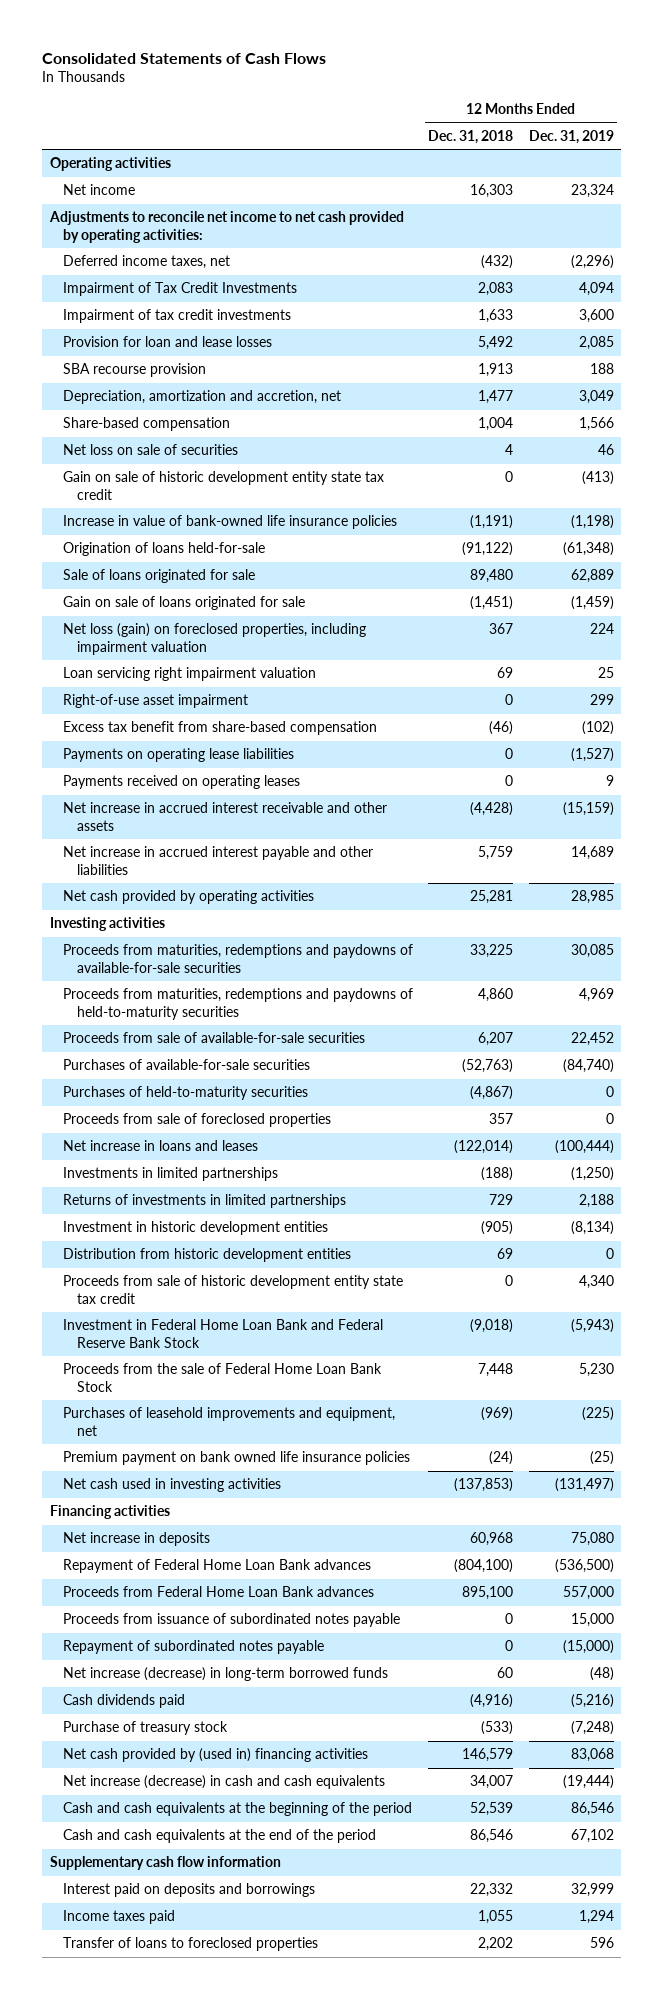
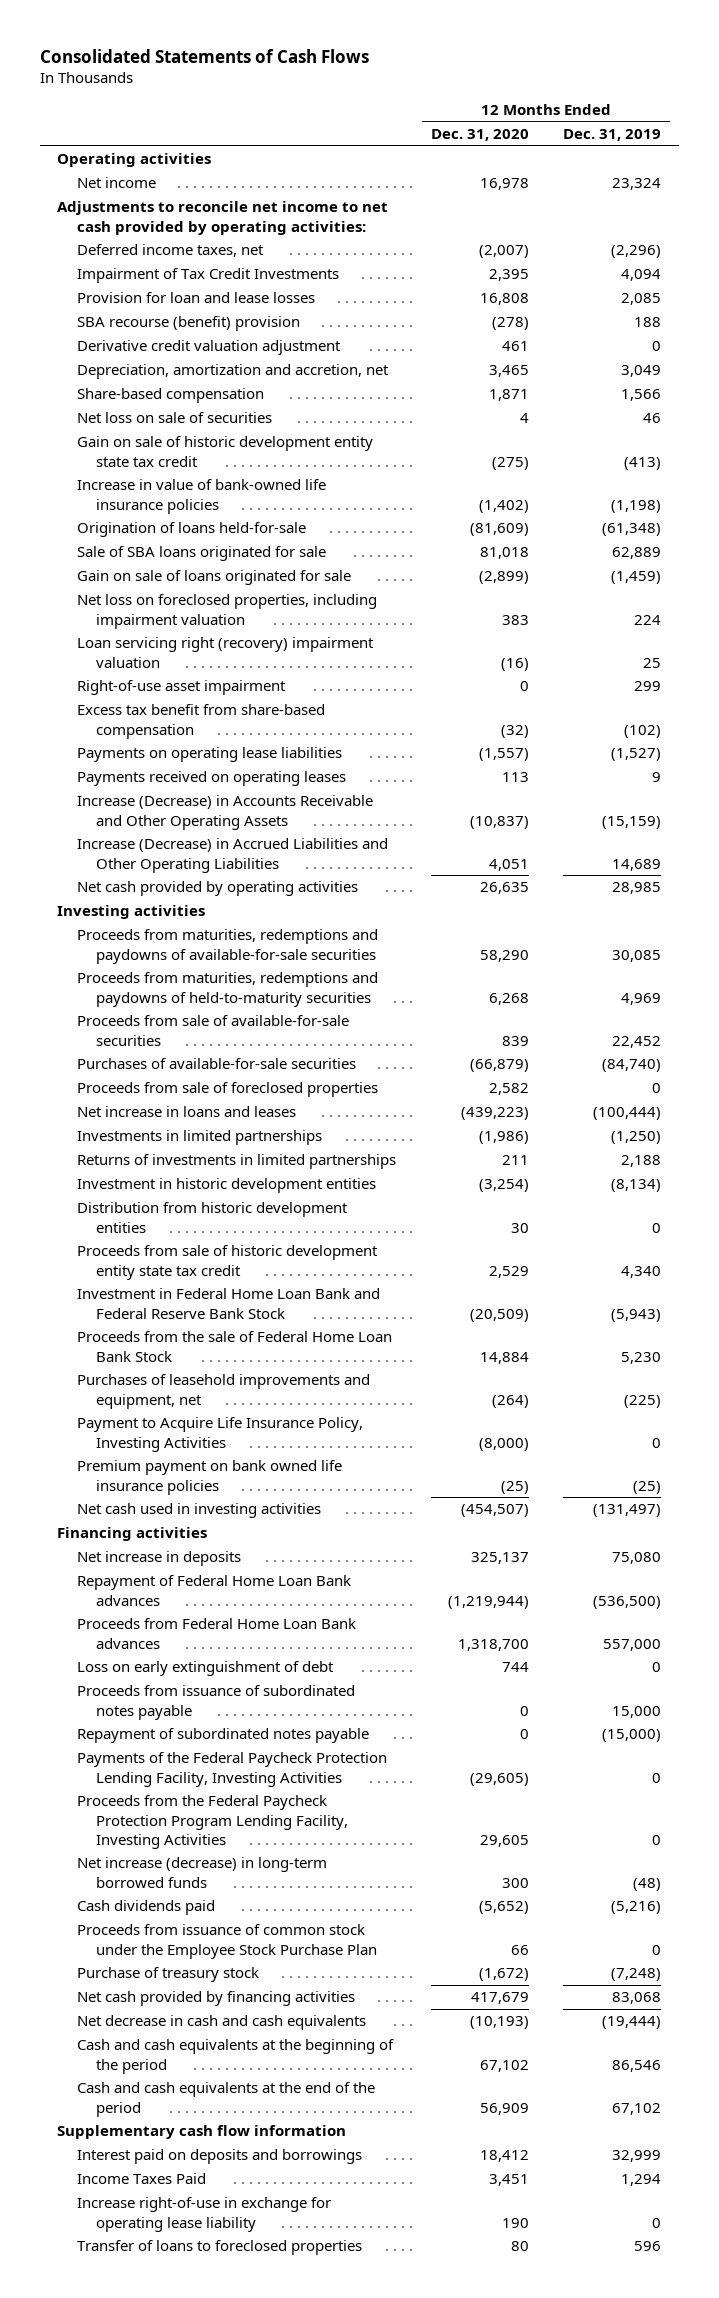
- | 12 Months Ended Dec. 31, 2018 | 12 Months Ended Dec. 31, 2019
+ | 12 Months Ended Dec. 31, 2020 | 12 Months Ended Dec. 31, 2019
- Impairment of tax credit investments | 1,633 | 3,600
- SBA recourse provision | 1,913 | 188
+ SBA recourse (benefit) provision | (278) | 188
+ Derivative credit valuation adjustment | 461 | 0
- Sale of loans originated for sale | 89,480 | 62,889
+ Sale of SBA loans originated for sale | 81,018 | 62,889
- Net loss (gain) on foreclosed properties, including impairment valuation | 367 | 224
- Loan servicing right impairment valuation | 69 | 25
+ Net loss on foreclosed properties, including impairment valuation | 383 | 224
+ Loan servicing right (recovery) impairment valuation | (16) | 25
- Net increase in accrued interest receivable and other assets | (4,428) | (15,159)
- Net increase in accrued interest payable and other liabilities | 5,759 | 14,689
+ Increase (Decrease) in Accounts Receivable and Other Operating Assets | (10,837) | (15,159)
+ Increase (Decrease) in Accrued Liabilities and Other Operating Liabilities | 4,051 | 14,689
- Purchases of held-to-maturity securities | (4,867) | 0
+ Payment to Acquire Life Insurance Policy, Investing Activities | (8,000) | 0
+ Loss on early extinguishment of debt | 744 | 0
+ Payments of the Federal Paycheck Protection Lending Facility, Investing Activities | (29,605) | 0
+ Proceeds from the Federal Paycheck Protection Program Lending Facility, Investing Activities | 29,605 | 0
+ Proceeds from issuance of common stock under the Employee Stock Purchase Plan | 66 | 0
- Net cash provided by (used in) financing activities | 146,579 | 83,068
- Net increase (decrease) in cash and cash equivalents | 34,007 | (19,444)
+ Net cash provided by financing activities | 417,679 | 83,068
+ Net decrease in cash and cash equivalents | (10,193) | (19,444)
- Income taxes paid | 1,055 | 1,294
+ Income Taxes Paid | 3,451 | 1,294
+ Increase right-of-use in exchange for operating lease liability | 190 | 0

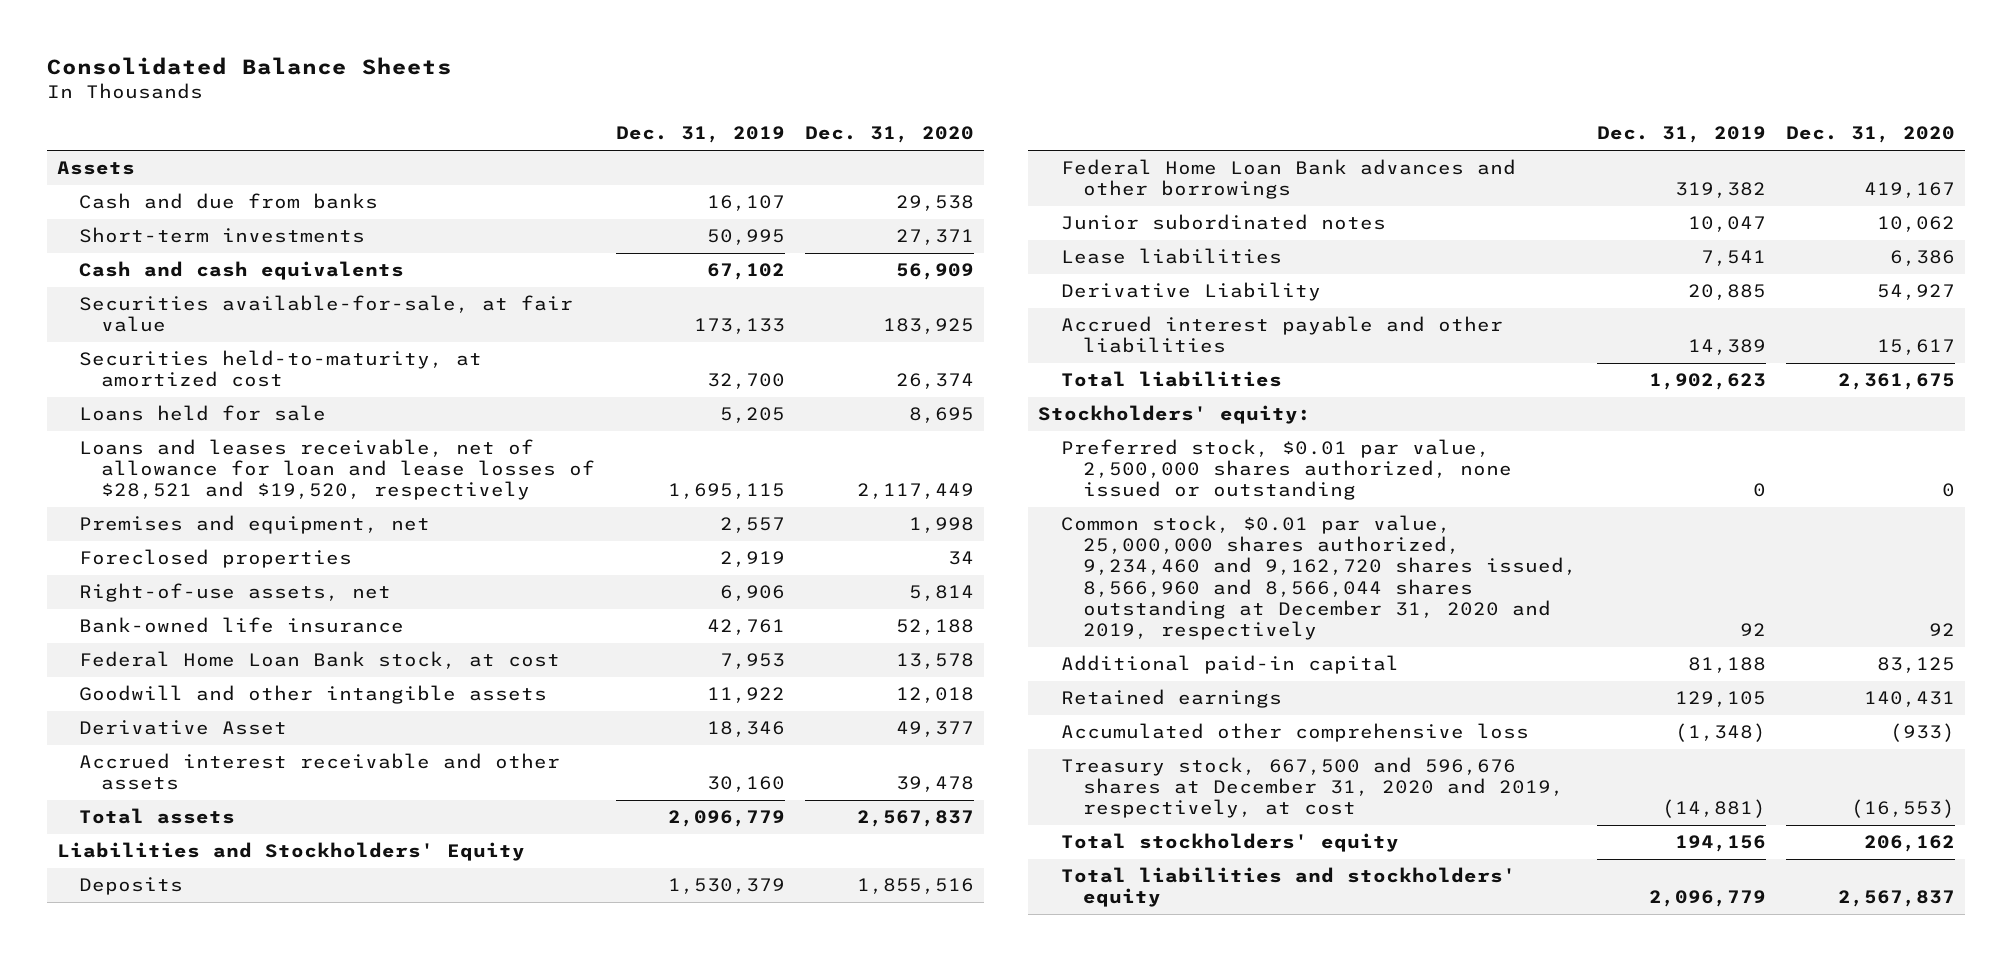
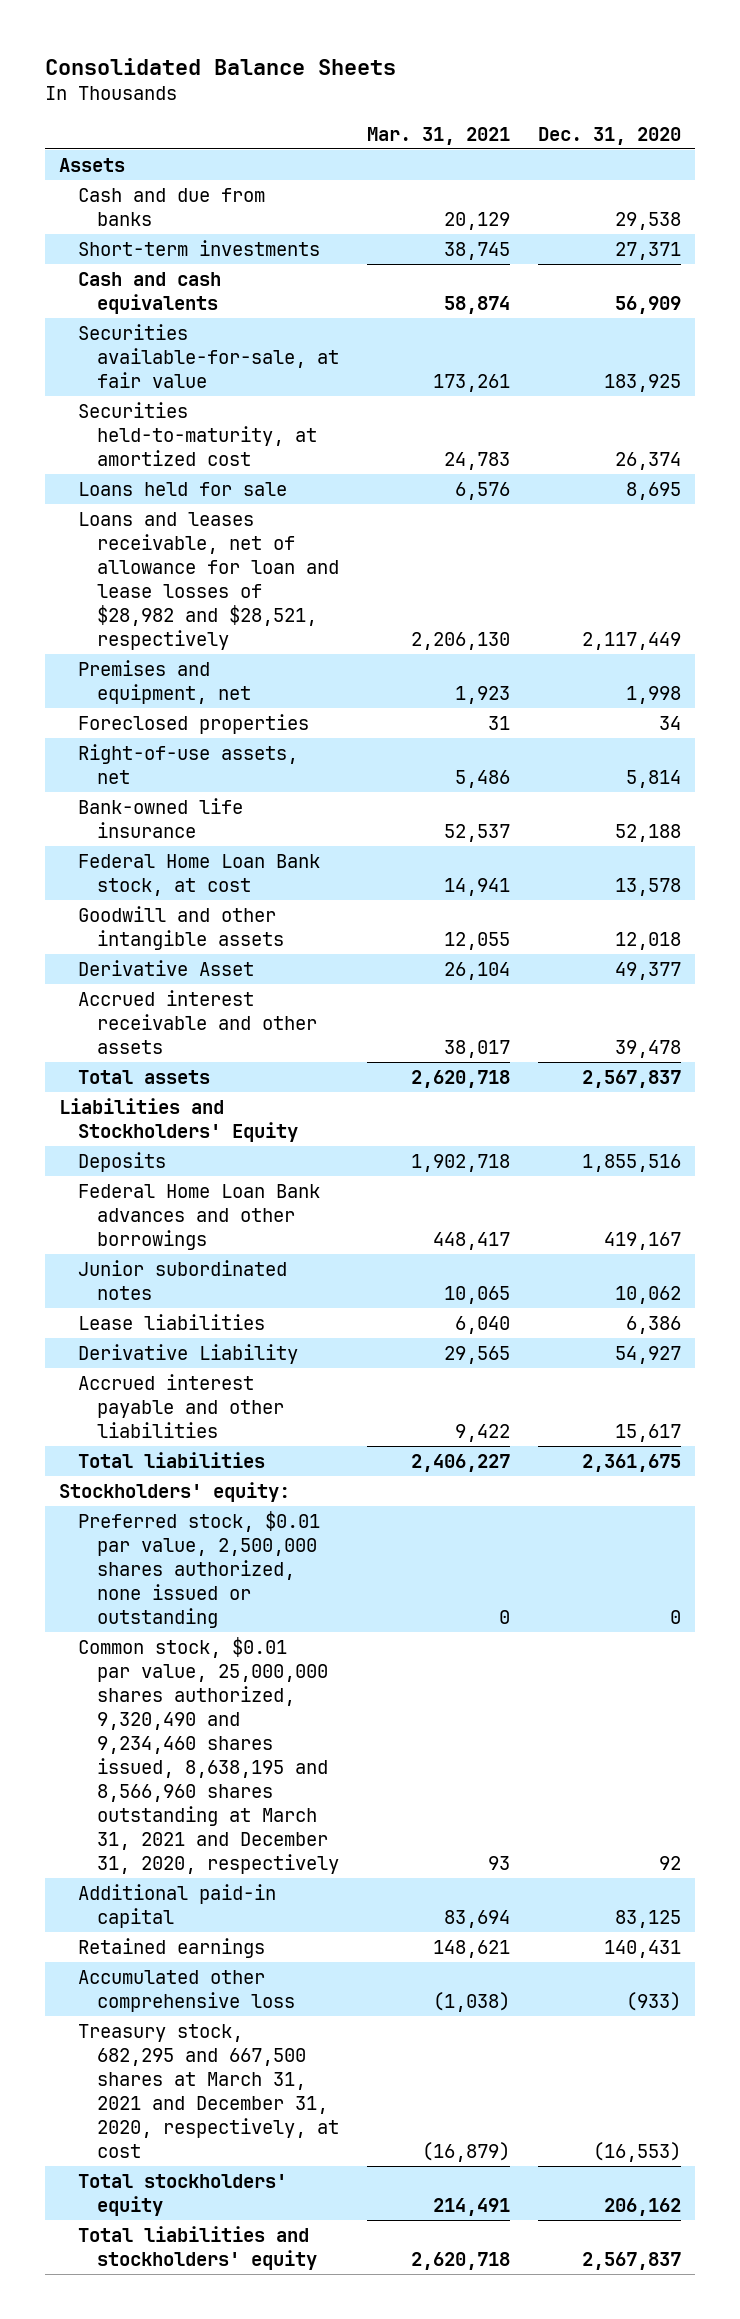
- | Dec. 31, 2019 | Dec. 31, 2020
+ | Mar. 31, 2021 | Dec. 31, 2020
- Loans and leases receivable, net of allowance for loan and lease losses of $28,521 and $19,520, respectively | 1,695,115 | 2,117,449
+ Loans and leases receivable, net of allowance for loan and lease losses of $28,982 and $28,521, respectively | 2,206,130 | 2,117,449
- Common stock, $0.01 par value, 25,000,000 shares authorized, 9,234,460 and 9,162,720 shares issued, 8,566,960 and 8,566,044 shares outstanding at December 31, 2020 and 2019, respectively | 92 | 92
+ Common stock, $0.01 par value, 25,000,000 shares authorized, 9,320,490 and 9,234,460 shares issued, 8,638,195 and 8,566,960 shares outstanding at March 31, 2021 and December 31, 2020, respectively | 93 | 92
- Treasury stock, 667,500 and 596,676 shares at December 31, 2020 and 2019, respectively, at cost | (14,881) | (16,553)
+ Treasury stock, 682,295 and 667,500 shares at March 31, 2021 and December 31, 2020, respectively, at cost | (16,879) | (16,553)

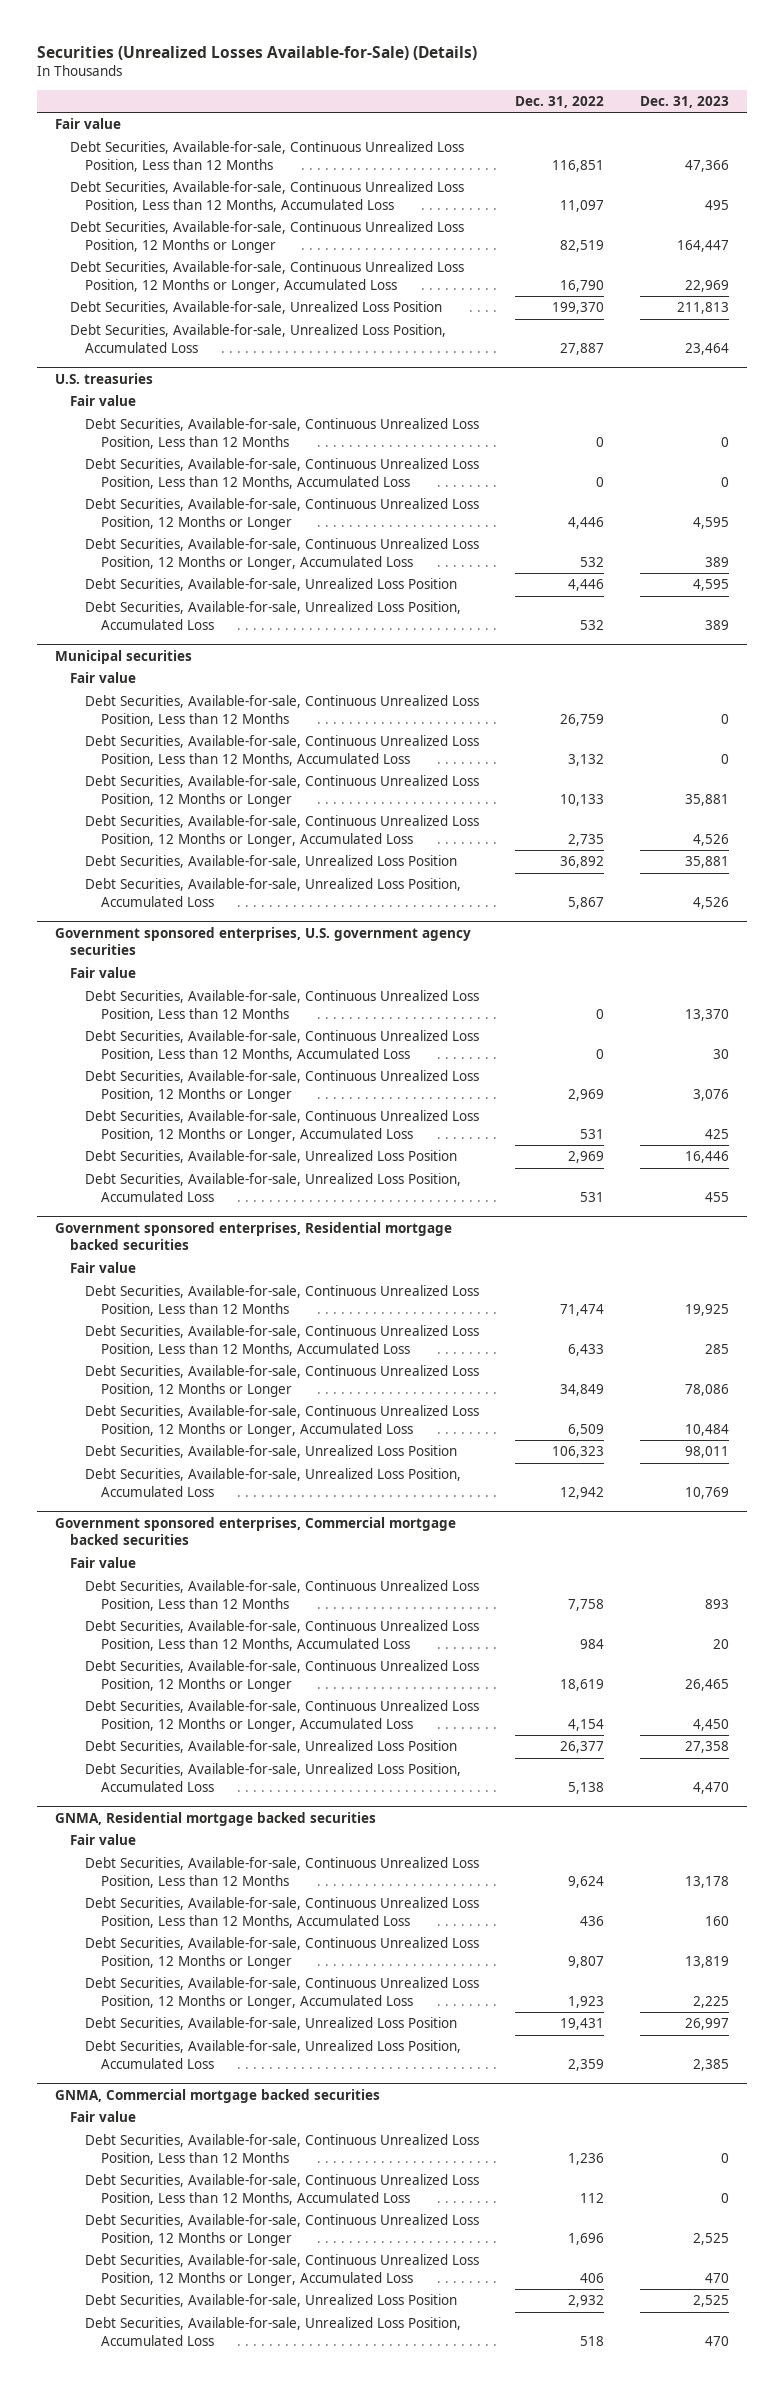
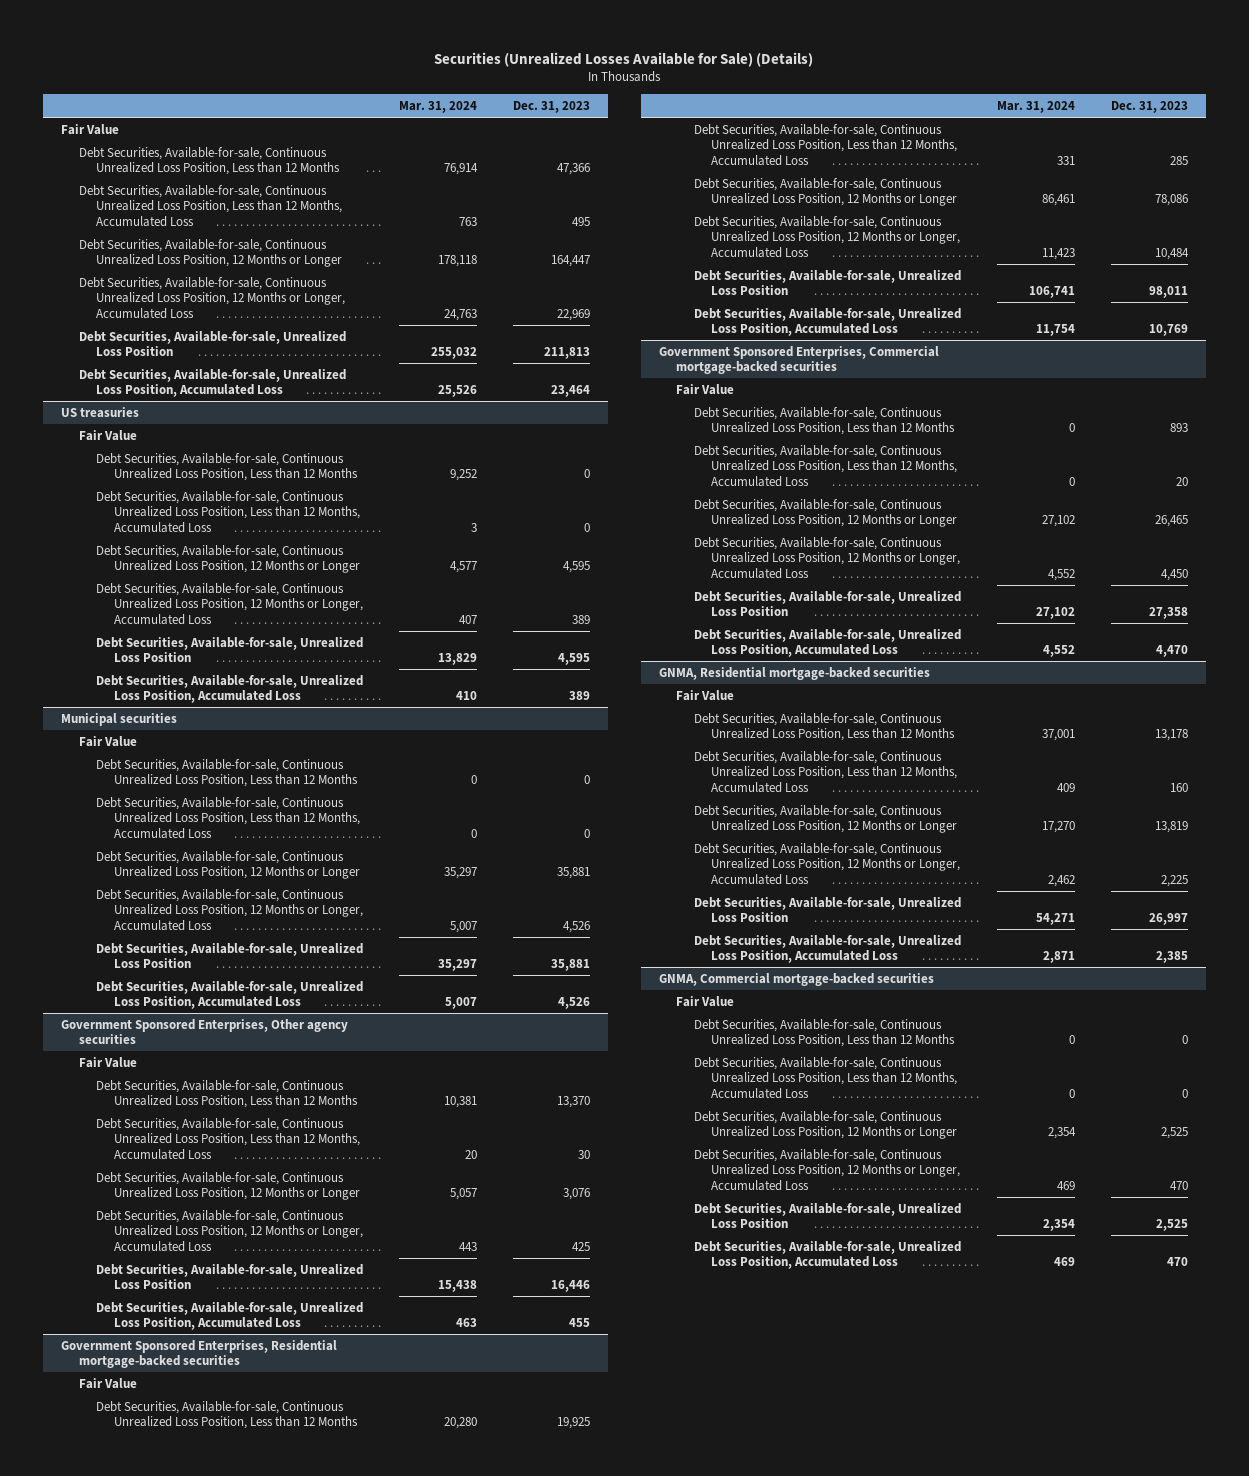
- Securities (Unrealized Losses Available-for-Sale) (Details)
+ Securities (Unrealized Losses Available for Sale) (Details)
- | Dec. 31, 2022 | Dec. 31, 2023
+ | Mar. 31, 2024 | Dec. 31, 2023
- Fair value
+ Fair Value
- U.S. treasuries
- Fair value
+ US treasuries
+ Fair Value
@ Municipal securities
- Fair value
+ Fair Value
- Government sponsored enterprises, U.S. government agency securities
- Fair value
+ Government Sponsored Enterprises, Other agency securities
+ Fair Value
- Government sponsored enterprises, Residential mortgage backed securities
- Fair value
+ Government Sponsored Enterprises, Residential mortgage-backed securities
+ Fair Value
- Government sponsored enterprises, Commercial mortgage backed securities
- Fair value
+ Government Sponsored Enterprises, Commercial mortgage-backed securities
+ Fair Value
- GNMA, Residential mortgage backed securities
- Fair value
+ GNMA, Residential mortgage-backed securities
+ Fair Value
- GNMA, Commercial mortgage backed securities
- Fair value
+ GNMA, Commercial mortgage-backed securities
+ Fair Value

